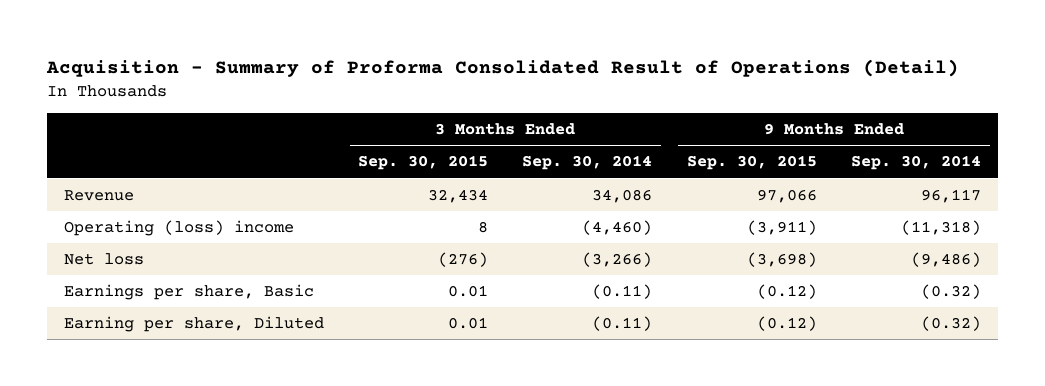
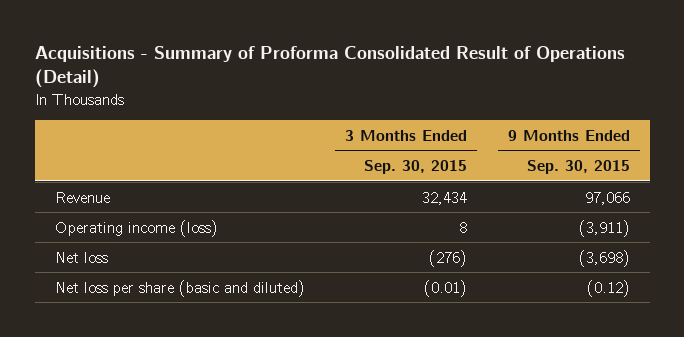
- Acquisition - Summary of Proforma Consolidated Result of Operations (Detail)
+ Acquisitions - Summary of Proforma Consolidated Result of Operations (Detail)
- | 3 Months Ended Sep. 30, 2015 | 3 Months Ended Sep. 30, 2014 | 9 Months Ended Sep. 30, 2015 | 9 Months Ended Sep. 30, 2014
+ | 3 Months Ended Sep. 30, 2015 | 9 Months Ended Sep. 30, 2015
- Operating (loss) income | 8 | (4,460) | (3,911) | (11,318)
+ Operating income (loss) | 8 | (3,911)
- Earnings per share, Basic | 0.01 | (0.11) | (0.12) | (0.32)
- Earning per share, Diluted | 0.01 | (0.11) | (0.12) | (0.32)
+ Net loss per share (basic and diluted) | (0.01) | (0.12)

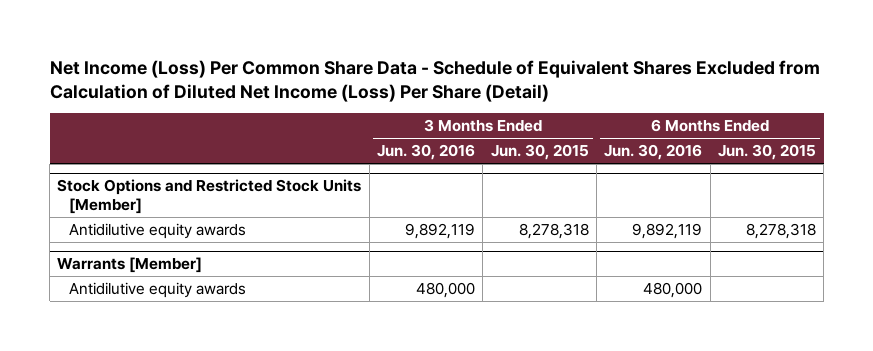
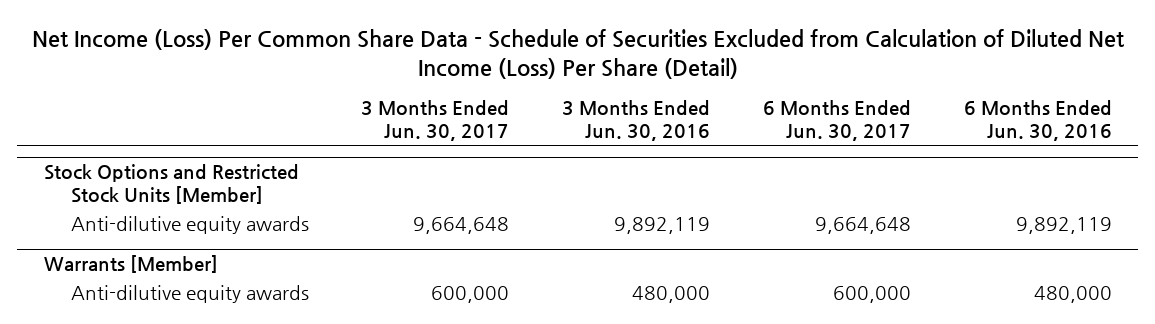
- Net Income (Loss) Per Common Share Data - Schedule of Equivalent Shares Excluded from Calculation of Diluted Net Income (Loss) Per Share (Detail)
+ Net Income (Loss) Per Common Share Data - Schedule of Securities Excluded from Calculation of Diluted Net Income (Loss) Per Share (Detail)
- | 3 Months Ended Jun. 30, 2016 | 3 Months Ended Jun. 30, 2015 | 6 Months Ended Jun. 30, 2016 | 6 Months Ended Jun. 30, 2015
+ | 3 Months Ended Jun. 30, 2017 | 3 Months Ended Jun. 30, 2016 | 6 Months Ended Jun. 30, 2017 | 6 Months Ended Jun. 30, 2016
@ Stock Options and Restricted Stock Units [Member]
- Antidilutive equity awards | 9,892,119 | 8,278,318 | 9,892,119 | 8,278,318
+ Anti-dilutive equity awards | 9,664,648 | 9,892,119 | 9,664,648 | 9,892,119
@ Warrants [Member]
- Antidilutive equity awards | 480,000 | | 480,000 |
+ Anti-dilutive equity awards | 600,000 | 480,000 | 600,000 | 480,000

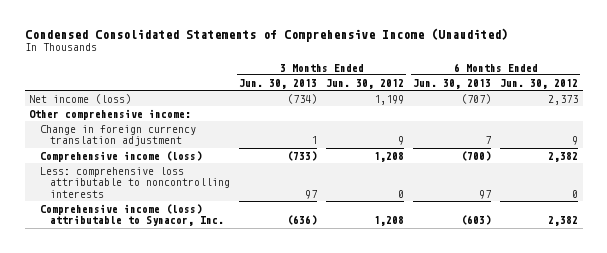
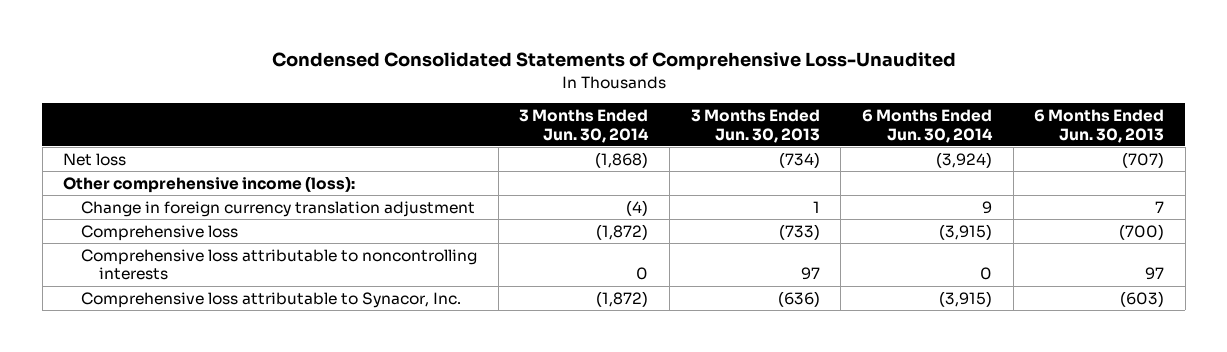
- Condensed Consolidated Statements of Comprehensive Income (Unaudited)
+ Condensed Consolidated Statements of Comprehensive Loss-Unaudited
- | 3 Months Ended Jun. 30, 2013 | 3 Months Ended Jun. 30, 2012 | 6 Months Ended Jun. 30, 2013 | 6 Months Ended Jun. 30, 2012
+ | 3 Months Ended Jun. 30, 2014 | 3 Months Ended Jun. 30, 2013 | 6 Months Ended Jun. 30, 2014 | 6 Months Ended Jun. 30, 2013
- Net income (loss) | (734) | 1,199 | (707) | 2,373
- Other comprehensive income:
+ Net loss | (1,868) | (734) | (3,924) | (707)
+ Other comprehensive income (loss):
- Comprehensive income (loss) | (733) | 1,208 | (700) | 2,382
- Less: comprehensive loss attributable to noncontrolling interests | 97 | 0 | 97 | 0
- Comprehensive income (loss) attributable to Synacor, Inc. | (636) | 1,208 | (603) | 2,382
+ Comprehensive loss | (1,872) | (733) | (3,915) | (700)
+ Comprehensive loss attributable to noncontrolling interests | 0 | 97 | 0 | 97
+ Comprehensive loss attributable to Synacor, Inc. | (1,872) | (636) | (3,915) | (603)

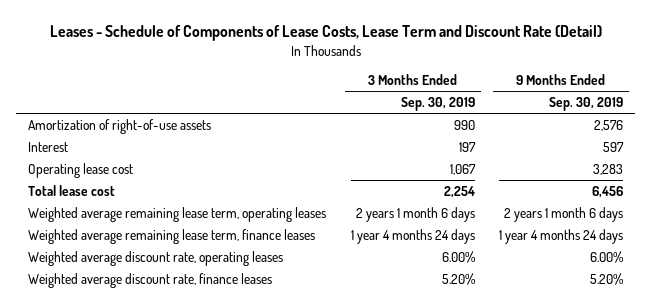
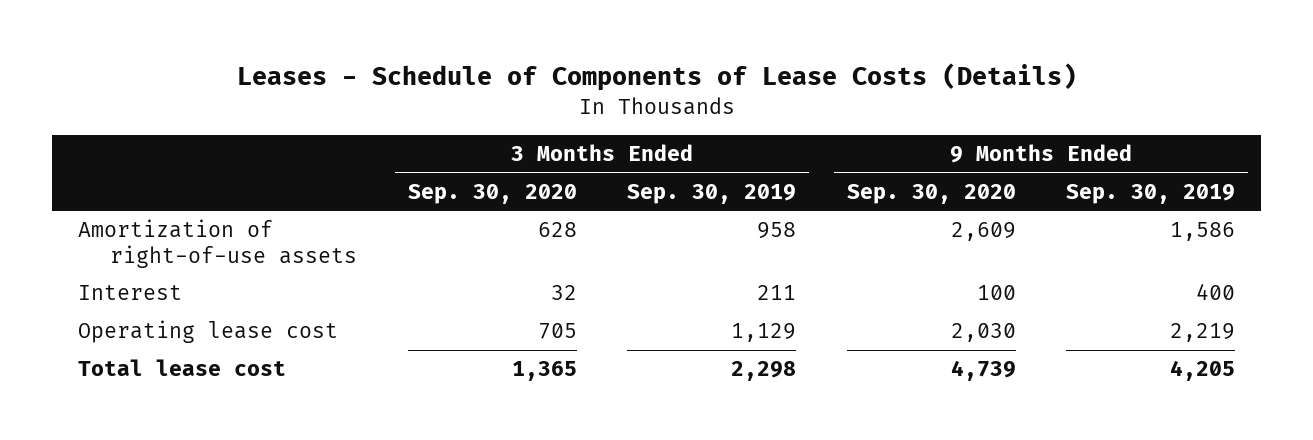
- Leases - Schedule of Components of Lease Costs, Lease Term and Discount Rate (Detail)
+ Leases - Schedule of Components of Lease Costs (Details)
- | 3 Months Ended Sep. 30, 2019 | 9 Months Ended Sep. 30, 2019
+ | 3 Months Ended Sep. 30, 2020 | 3 Months Ended Sep. 30, 2019 | 9 Months Ended Sep. 30, 2020 | 9 Months Ended Sep. 30, 2019
- Amortization of right-of-use assets | 990 | 2,576
- Interest | 197 | 597
- Operating lease cost | 1,067 | 3,283
- Total lease cost | 2,254 | 6,456
- Weighted average remaining lease term, operating leases | 2 years 1 month 6 days | 2 years 1 month 6 days
- Weighted average remaining lease term, finance leases | 1 year 4 months 24 days | 1 year 4 months 24 days
- Weighted average discount rate, operating leases | 6.00% | 6.00%
- Weighted average discount rate, finance leases | 5.20% | 5.20%
+ Amortization of right-of-use assets | 628 | 958 | 2,609 | 1,586
+ Interest | 32 | 211 | 100 | 400
+ Operating lease cost | 705 | 1,129 | 2,030 | 2,219
+ Total lease cost | 1,365 | 2,298 | 4,739 | 4,205

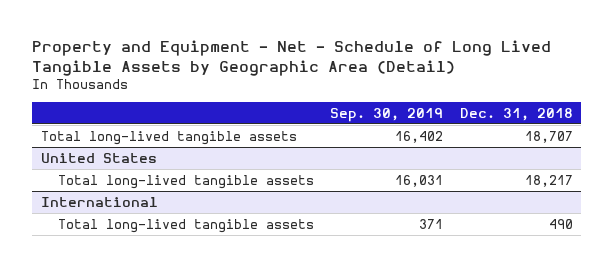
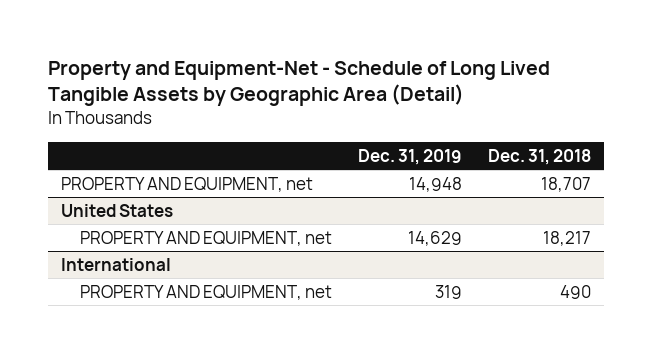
- Property and Equipment - Net - Schedule of Long Lived Tangible Assets by Geographic Area (Detail)
+ Property and Equipment-Net - Schedule of Long Lived Tangible Assets by Geographic Area (Detail)
- | Sep. 30, 2019 | Dec. 31, 2018
+ | Dec. 31, 2019 | Dec. 31, 2018
- Total long-lived tangible assets | 16,402 | 18,707
+ PROPERTY AND EQUIPMENT, net | 14,948 | 18,707
@ United States
- Total long-lived tangible assets | 16,031 | 18,217
+ PROPERTY AND EQUIPMENT, net | 14,629 | 18,217
@ International
- Total long-lived tangible assets | 371 | 490
+ PROPERTY AND EQUIPMENT, net | 319 | 490

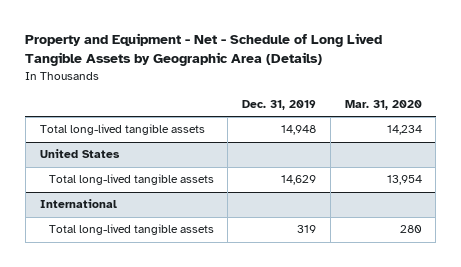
- Property and Equipment-Net - Schedule of Long Lived Tangible Assets by Geographic Area (Detail)
+ Property and Equipment - Net - Schedule of Long Lived Tangible Assets by Geographic Area (Details)
- | Dec. 31, 2019 | Dec. 31, 2018
+ | Dec. 31, 2019 | Mar. 31, 2020
- PROPERTY AND EQUIPMENT, net | 14,948 | 18,707
+ Total long-lived tangible assets | 14,948 | 14,234
@ United States
- PROPERTY AND EQUIPMENT, net | 14,629 | 18,217
+ Total long-lived tangible assets | 14,629 | 13,954
@ International
- PROPERTY AND EQUIPMENT, net | 319 | 490
+ Total long-lived tangible assets | 319 | 280

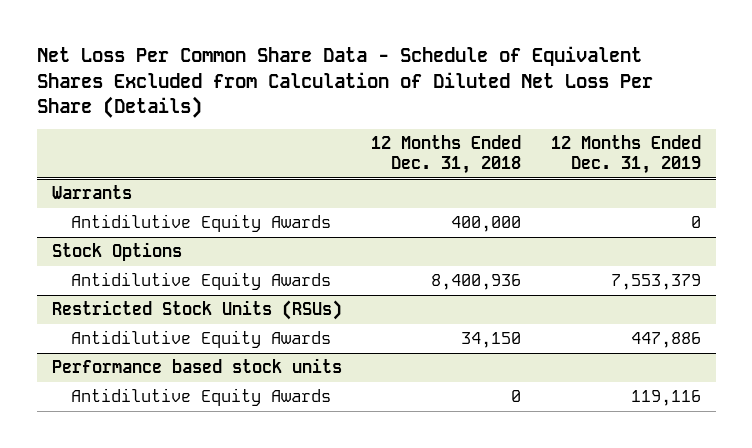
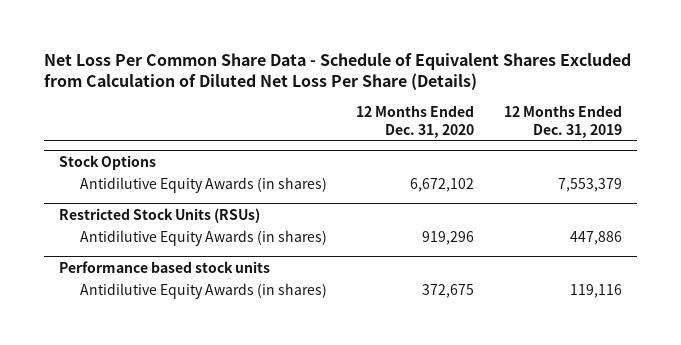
- | 12 Months Ended Dec. 31, 2018 | 12 Months Ended Dec. 31, 2019
+ | 12 Months Ended Dec. 31, 2020 | 12 Months Ended Dec. 31, 2019
- Warrants
- Antidilutive Equity Awards | 400,000 | 0
@ Stock Options
- Antidilutive Equity Awards | 8,400,936 | 7,553,379
+ Antidilutive Equity Awards (in shares) | 6,672,102 | 7,553,379
@ Restricted Stock Units (RSUs)
- Antidilutive Equity Awards | 34,150 | 447,886
+ Antidilutive Equity Awards (in shares) | 919,296 | 447,886
@ Performance based stock units
- Antidilutive Equity Awards | 0 | 119,116
+ Antidilutive Equity Awards (in shares) | 372,675 | 119,116

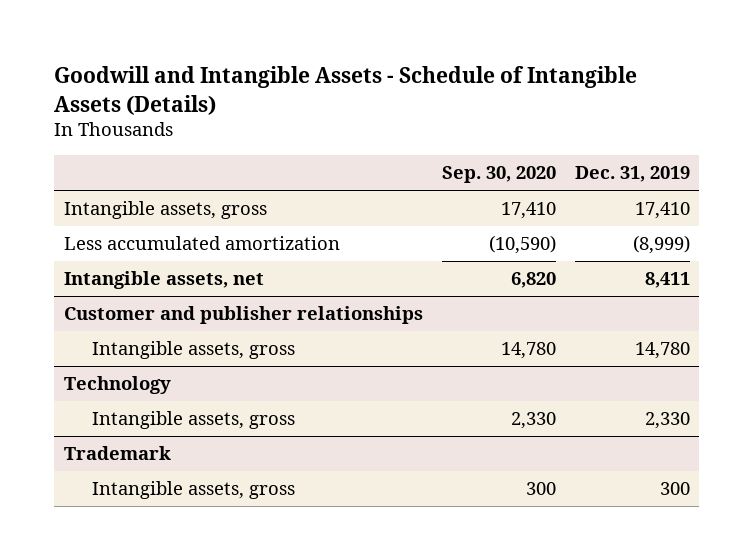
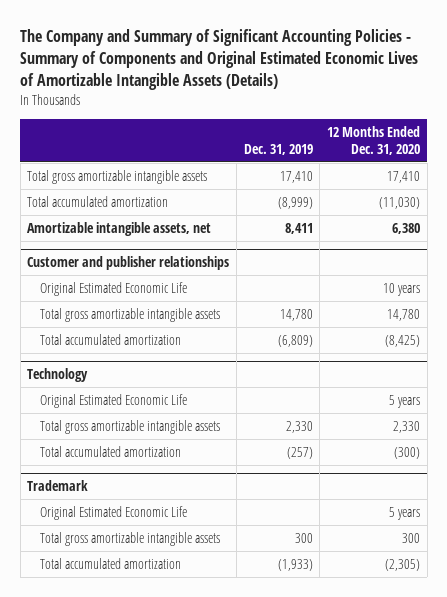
- Goodwill and Intangible Assets - Schedule of Intangible Assets (Details)
+ The Company and Summary of Significant Accounting Policies - Summary of Components and Original Estimated Economic Lives of Amortizable Intangible Assets (Details)
- | Sep. 30, 2020 | Dec. 31, 2019
+ | Dec. 31, 2019 | 12 Months Ended Dec. 31, 2020
- Intangible assets, gross | 17,410 | 17,410
- Less accumulated amortization | (10,590) | (8,999)
- Intangible assets, net | 6,820 | 8,411
+ Total gross amortizable intangible assets | 17,410 | 17,410
+ Total accumulated amortization | (8,999) | (11,030)
+ Amortizable intangible assets, net | 8,411 | 6,380
@ Customer and publisher relationships
- Intangible assets, gross | 14,780 | 14,780
+ Original Estimated Economic Life | | 10 years
+ Total gross amortizable intangible assets | 14,780 | 14,780
+ Total accumulated amortization | (6,809) | (8,425)
@ Technology
- Intangible assets, gross | 2,330 | 2,330
+ Original Estimated Economic Life | | 5 years
+ Total gross amortizable intangible assets | 2,330 | 2,330
+ Total accumulated amortization | (257) | (300)
@ Trademark
- Intangible assets, gross | 300 | 300
+ Original Estimated Economic Life | | 5 years
+ Total gross amortizable intangible assets | 300 | 300
+ Total accumulated amortization | (1,933) | (2,305)

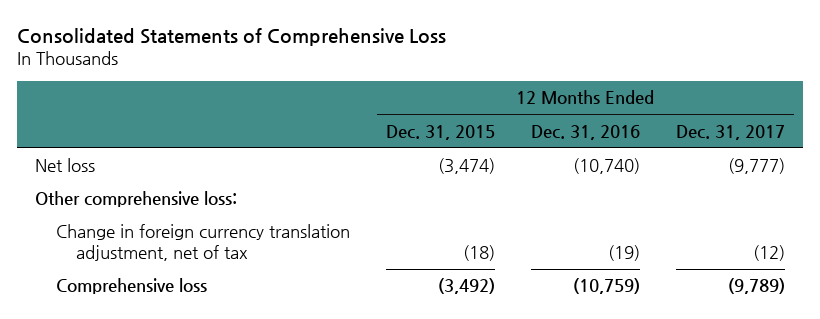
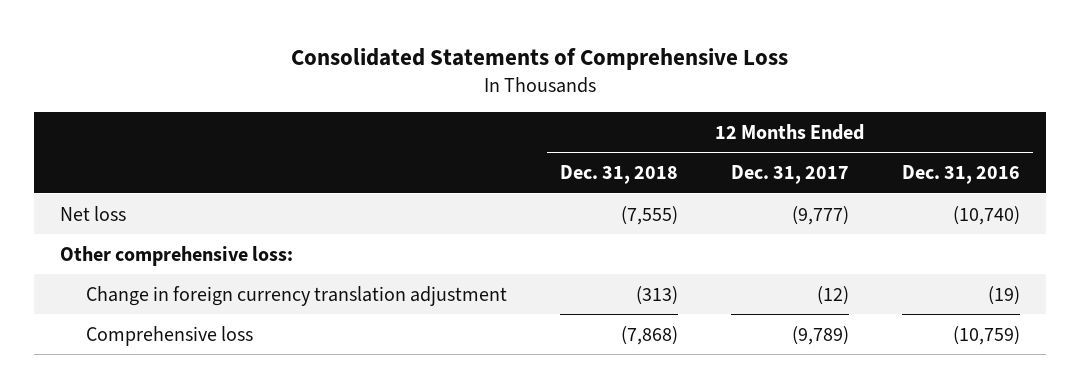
- | 12 Months Ended Dec. 31, 2015 | 12 Months Ended Dec. 31, 2016 | 12 Months Ended Dec. 31, 2017
+ | 12 Months Ended Dec. 31, 2018 | 12 Months Ended Dec. 31, 2017 | 12 Months Ended Dec. 31, 2016
- Change in foreign currency translation adjustment, net of tax | (18) | (19) | (12)
+ Change in foreign currency translation adjustment | (313) | (12) | (19)

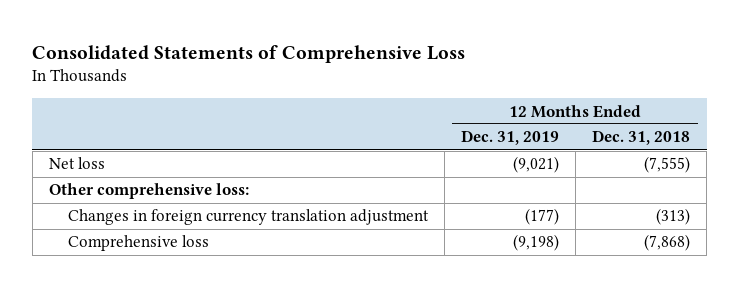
- | 12 Months Ended Dec. 31, 2018 | 12 Months Ended Dec. 31, 2017 | 12 Months Ended Dec. 31, 2016
+ | 12 Months Ended Dec. 31, 2019 | 12 Months Ended Dec. 31, 2018
- Change in foreign currency translation adjustment | (313) | (12) | (19)
+ Changes in foreign currency translation adjustment | (177) | (313)

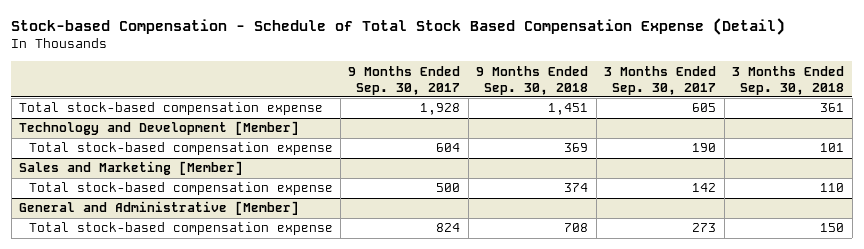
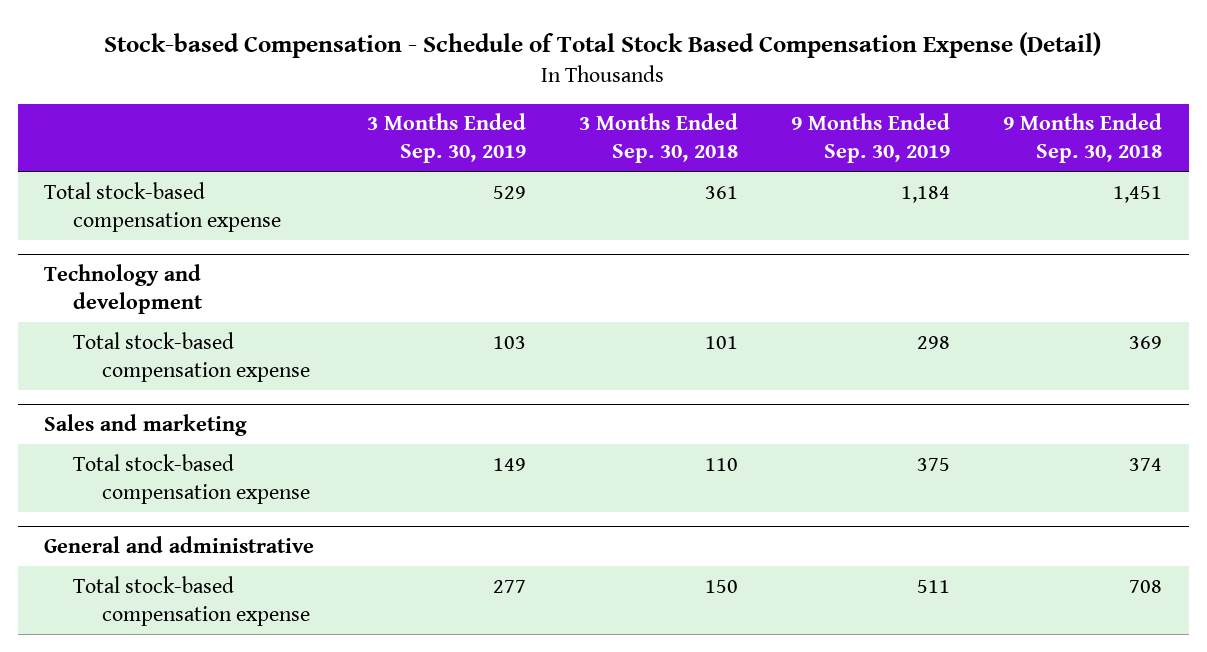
- | 9 Months Ended Sep. 30, 2017 | 9 Months Ended Sep. 30, 2018 | 3 Months Ended Sep. 30, 2017 | 3 Months Ended Sep. 30, 2018
+ | 3 Months Ended Sep. 30, 2019 | 3 Months Ended Sep. 30, 2018 | 9 Months Ended Sep. 30, 2019 | 9 Months Ended Sep. 30, 2018
- Technology and Development [Member]
+ Technology and development
- Sales and Marketing [Member]
+ Sales and marketing
- General and Administrative [Member]
+ General and administrative

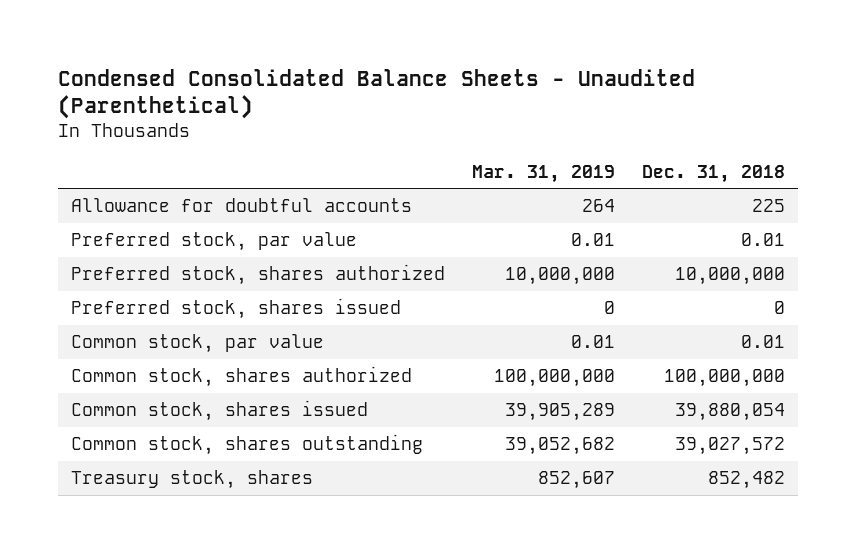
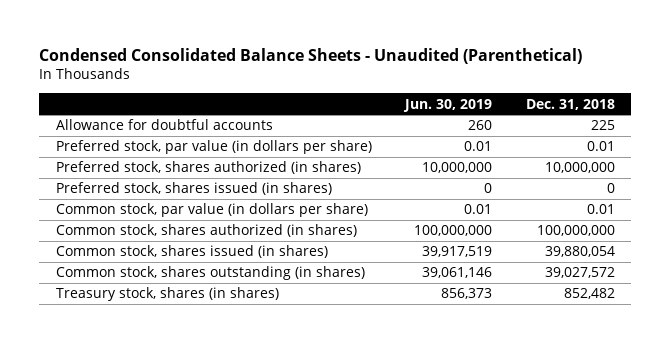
- | Mar. 31, 2019 | Dec. 31, 2018
+ | Jun. 30, 2019 | Dec. 31, 2018
- Preferred stock, par value | 0.01 | 0.01
- Preferred stock, shares authorized | 10,000,000 | 10,000,000
- Preferred stock, shares issued | 0 | 0
- Common stock, par value | 0.01 | 0.01
- Common stock, shares authorized | 100,000,000 | 100,000,000
- Common stock, shares issued | 39,905,289 | 39,880,054
- Common stock, shares outstanding | 39,052,682 | 39,027,572
- Treasury stock, shares | 852,607 | 852,482
+ Preferred stock, par value (in dollars per share) | 0.01 | 0.01
+ Preferred stock, shares authorized (in shares) | 10,000,000 | 10,000,000
+ Preferred stock, shares issued (in shares) | 0 | 0
+ Common stock, par value (in dollars per share) | 0.01 | 0.01
+ Common stock, shares authorized (in shares) | 100,000,000 | 100,000,000
+ Common stock, shares issued (in shares) | 39,917,519 | 39,880,054
+ Common stock, shares outstanding (in shares) | 39,061,146 | 39,027,572
+ Treasury stock, shares (in shares) | 856,373 | 852,482

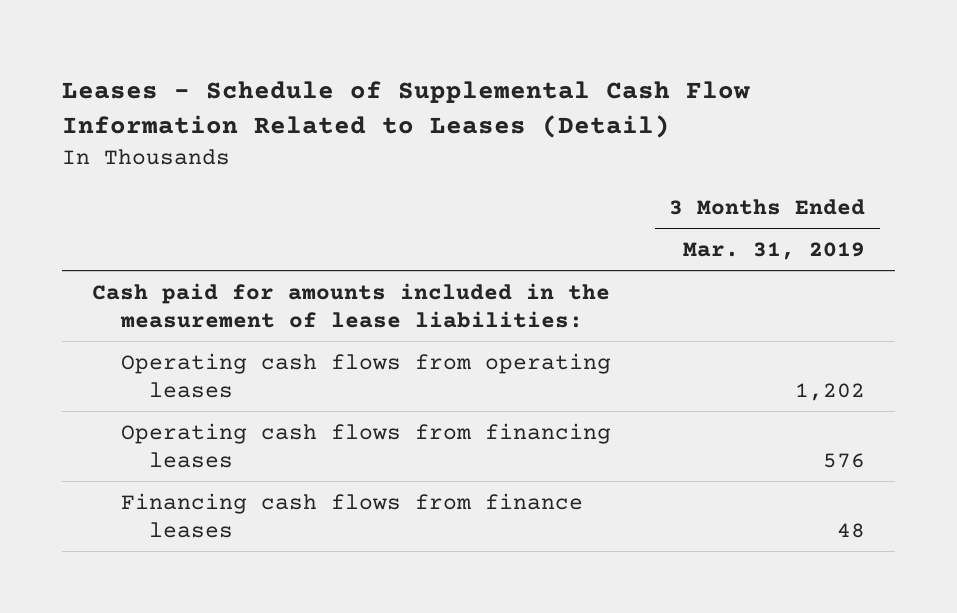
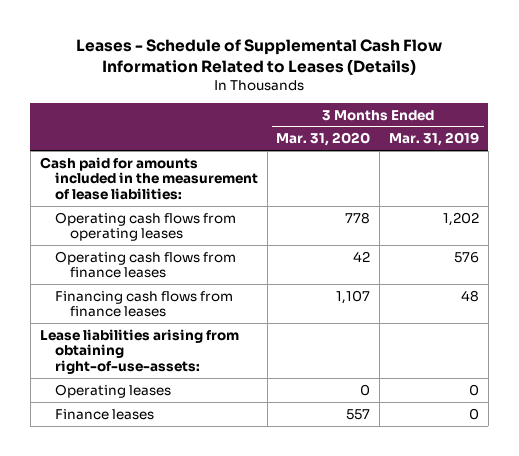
- Leases - Schedule of Supplemental Cash Flow Information Related to Leases (Detail)
+ Leases - Schedule of Supplemental Cash Flow Information Related to Leases (Details)
- | 3 Months Ended Mar. 31, 2019
+ | 3 Months Ended Mar. 31, 2020 | 3 Months Ended Mar. 31, 2019
- Operating cash flows from financing leases | 576
+ Operating cash flows from finance leases | 42 | 576
+ Lease liabilities arising from obtaining right-of-use-assets:
+ Operating leases | 0 | 0
+ Finance leases | 557 | 0

